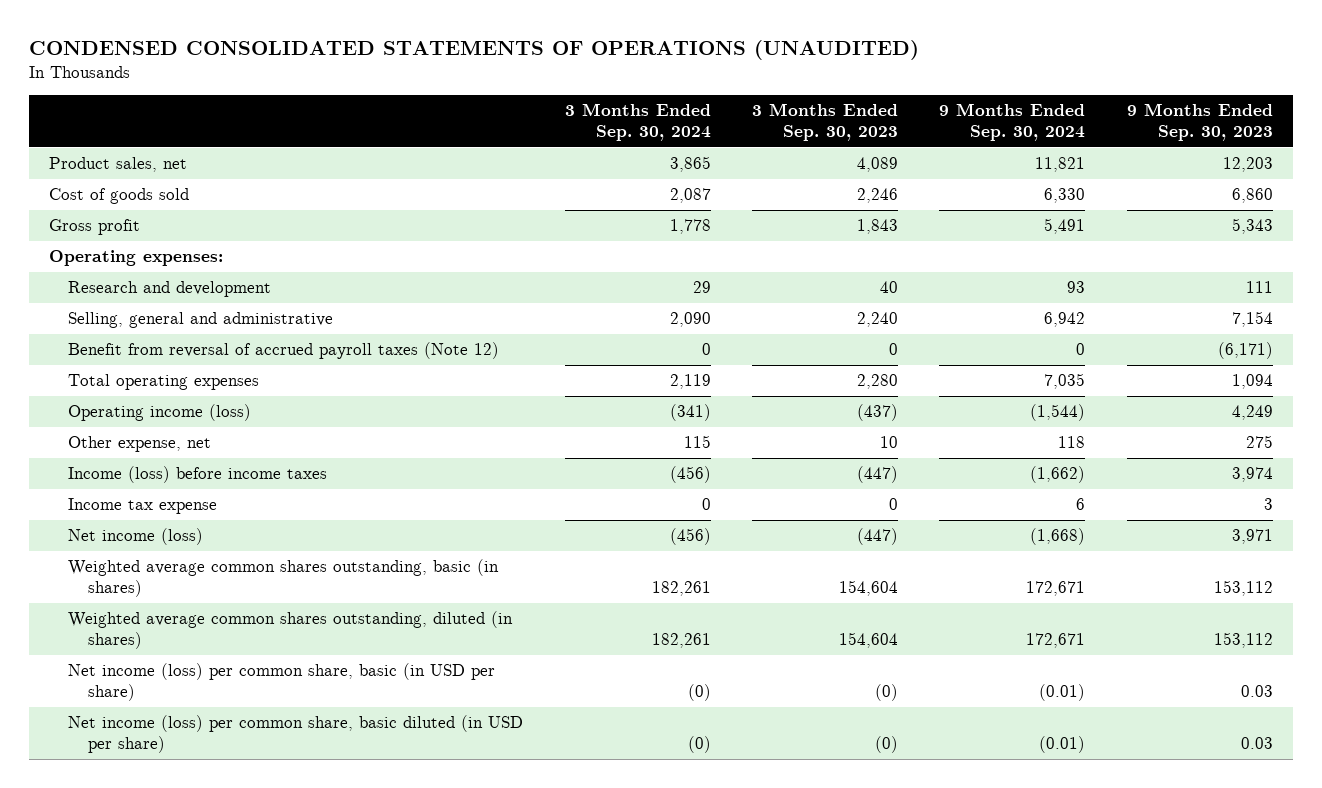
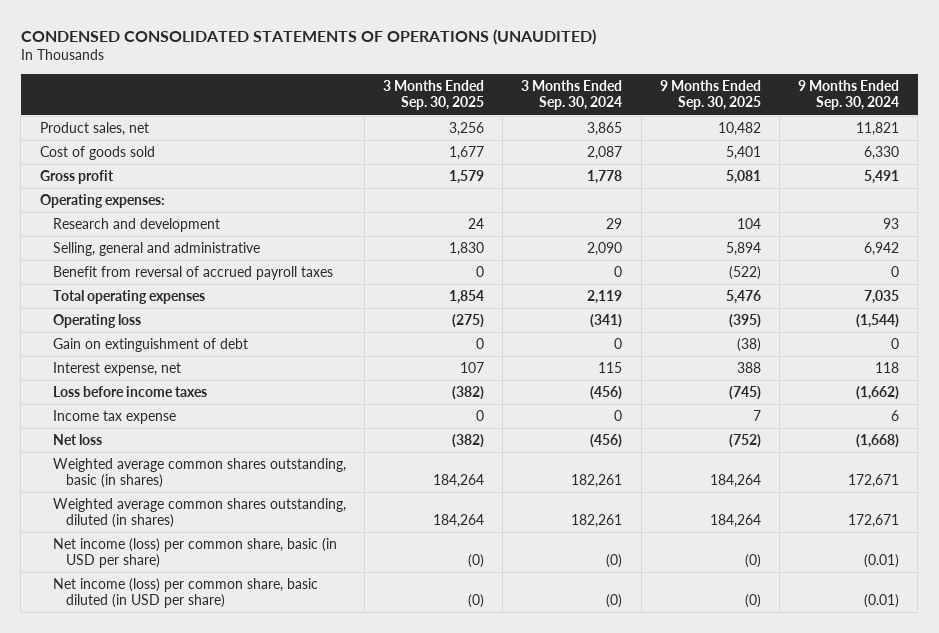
- | 3 Months Ended Sep. 30, 2024 | 3 Months Ended Sep. 30, 2023 | 9 Months Ended Sep. 30, 2024 | 9 Months Ended Sep. 30, 2023
+ | 3 Months Ended Sep. 30, 2025 | 3 Months Ended Sep. 30, 2024 | 9 Months Ended Sep. 30, 2025 | 9 Months Ended Sep. 30, 2024
- Benefit from reversal of accrued payroll taxes (Note 12) | 0 | 0 | 0 | (6,171)
+ Benefit from reversal of accrued payroll taxes | 0 | 0 | (522) | 0
- Operating income (loss) | (341) | (437) | (1,544) | 4,249
- Other expense, net | 115 | 10 | 118 | 275
- Income (loss) before income taxes | (456) | (447) | (1,662) | 3,974
+ Operating loss | (275) | (341) | (395) | (1,544)
+ Gain on extinguishment of debt | 0 | 0 | (38) | 0
+ Interest expense, net | 107 | 115 | 388 | 118
+ Loss before income taxes | (382) | (456) | (745) | (1,662)
- Net income (loss) | (456) | (447) | (1,668) | 3,971
+ Net loss | (382) | (456) | (752) | (1,668)

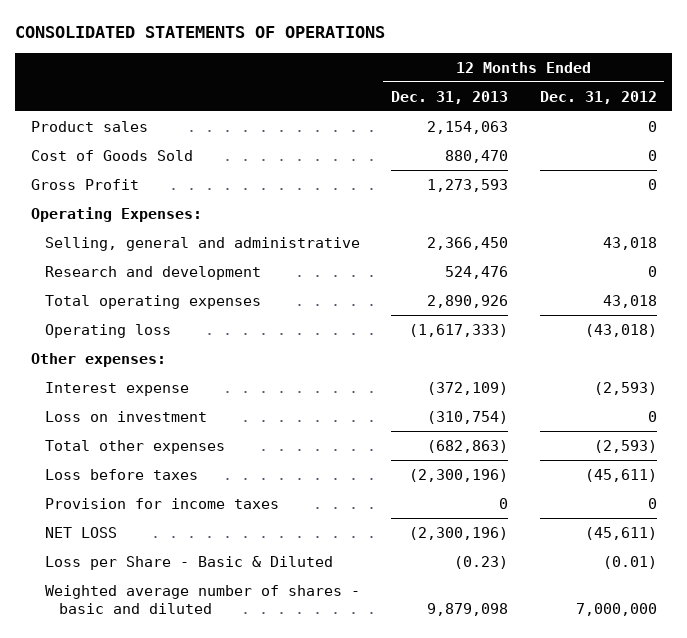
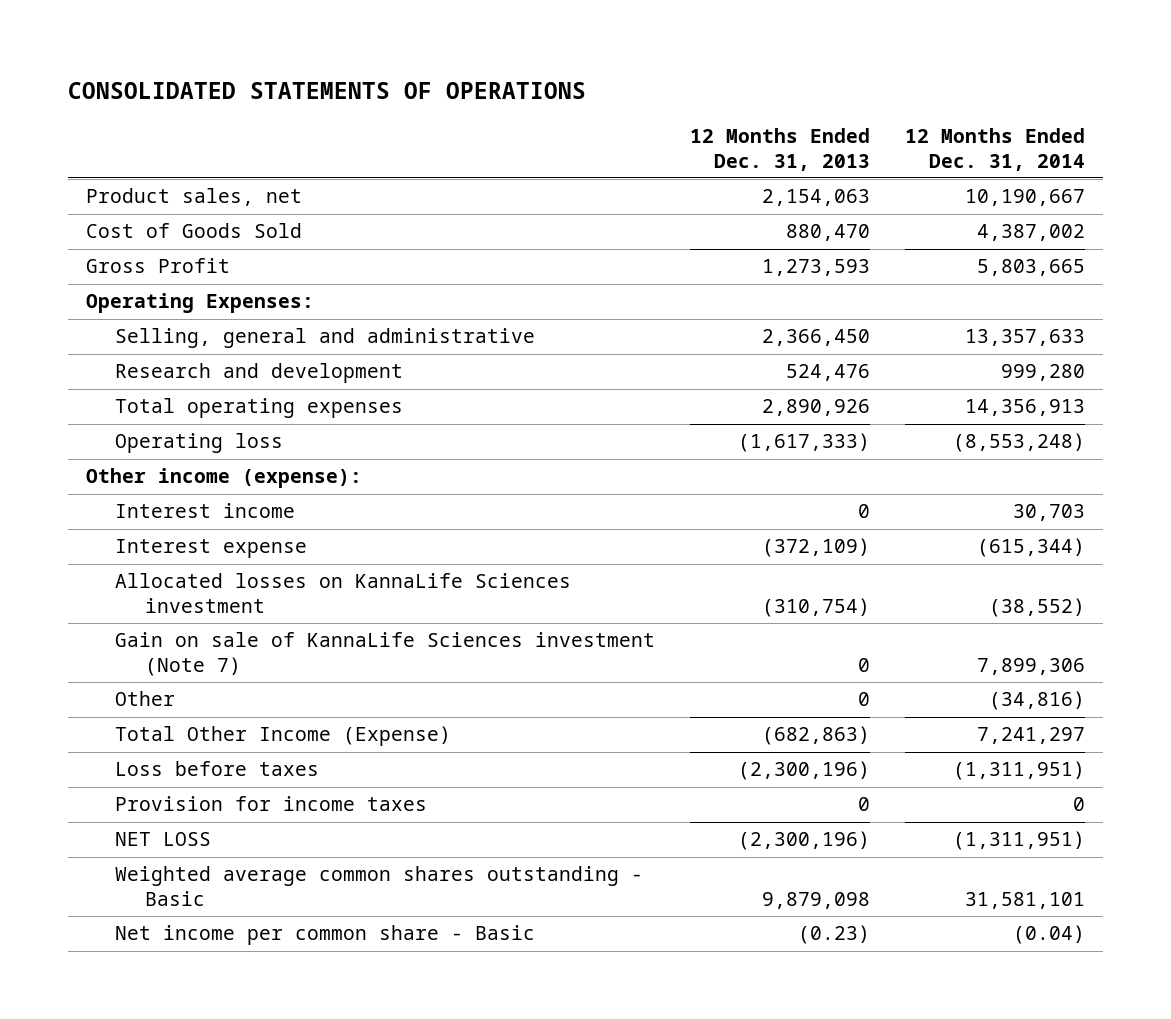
- | 12 Months Ended Dec. 31, 2013 | 12 Months Ended Dec. 31, 2012
+ | 12 Months Ended Dec. 31, 2013 | 12 Months Ended Dec. 31, 2014
- Product sales | 2,154,063 | 0
+ Product sales, net | 2,154,063 | 10,190,667
- Other expenses:
+ Other income (expense):
+ Interest income | 0 | 30,703
- Loss on investment | (310,754) | 0
- Total other expenses | (682,863) | (2,593)
+ Allocated losses on KannaLife Sciences investment | (310,754) | (38,552)
+ Gain on sale of KannaLife Sciences investment (Note 7) | 0 | 7,899,306
+ Other | 0 | (34,816)
+ Total Other Income (Expense) | (682,863) | 7,241,297
- Loss per Share - Basic & Diluted | (0.23) | (0.01)
- Weighted average number of shares - basic and diluted | 9,879,098 | 7,000,000
+ Weighted average common shares outstanding - Basic | 9,879,098 | 31,581,101
+ Net income per common share - Basic | (0.23) | (0.04)

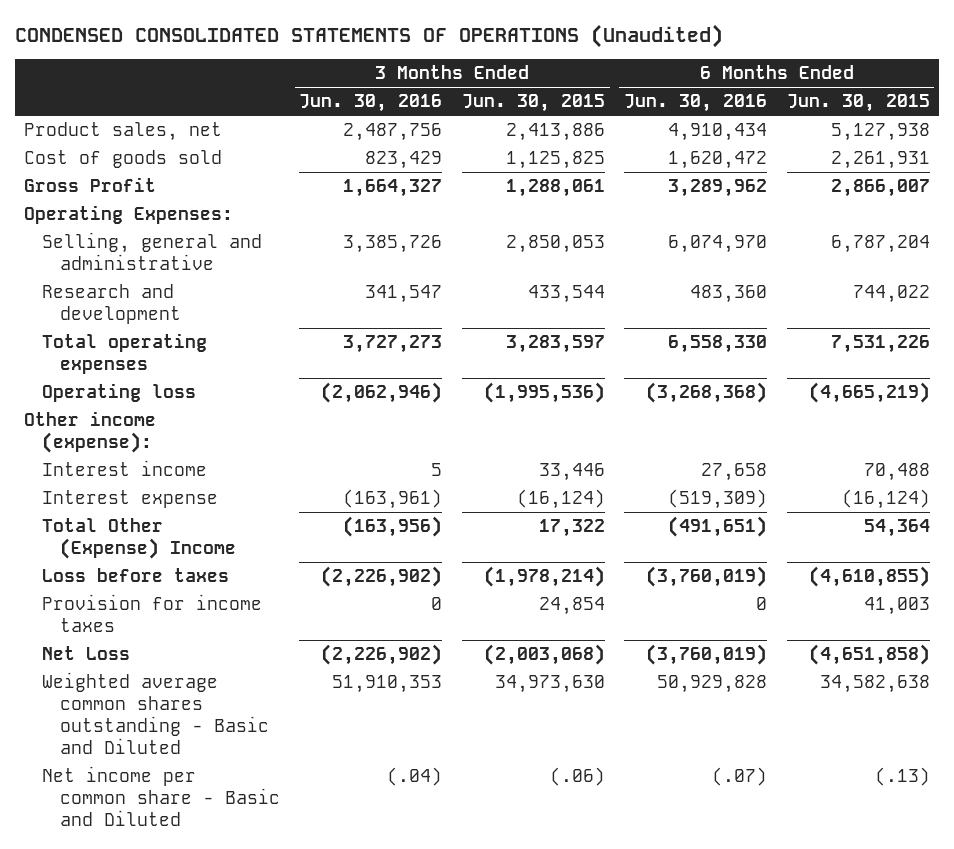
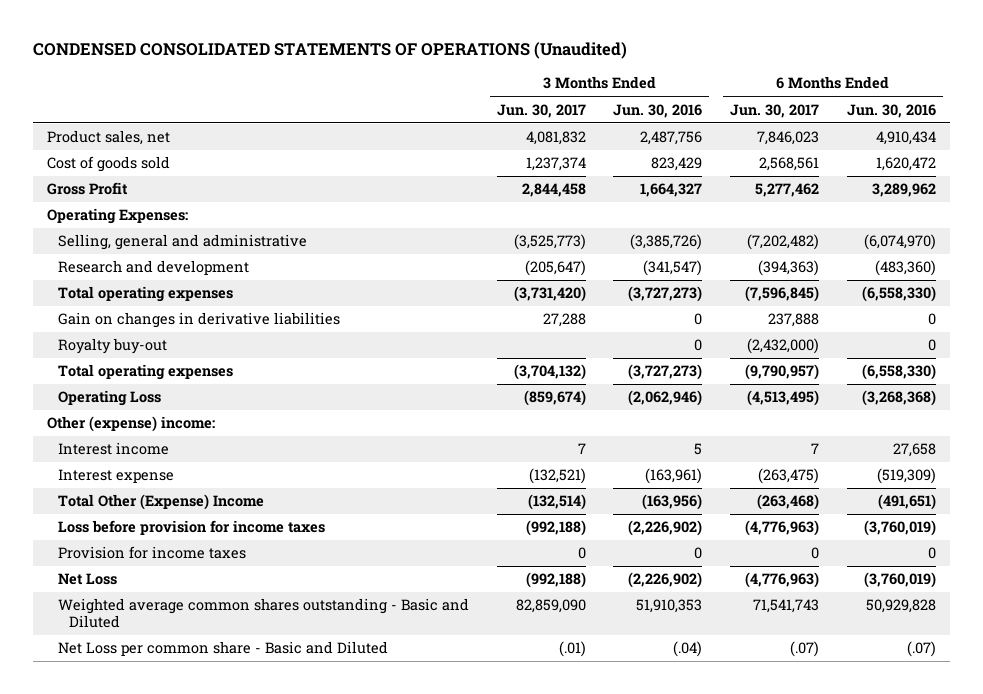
- | 3 Months Ended Jun. 30, 2016 | 3 Months Ended Jun. 30, 2015 | 6 Months Ended Jun. 30, 2016 | 6 Months Ended Jun. 30, 2015
+ | 3 Months Ended Jun. 30, 2017 | 3 Months Ended Jun. 30, 2016 | 6 Months Ended Jun. 30, 2017 | 6 Months Ended Jun. 30, 2016
- Selling, general and administrative | 3,385,726 | 2,850,053 | 6,074,970 | 6,787,204
- Research and development | 341,547 | 433,544 | 483,360 | 744,022
- Total operating expenses | 3,727,273 | 3,283,597 | 6,558,330 | 7,531,226
- Operating loss | (2,062,946) | (1,995,536) | (3,268,368) | (4,665,219)
- Other income (expense):
+ Selling, general and administrative | (3,525,773) | (3,385,726) | (7,202,482) | (6,074,970)
+ Research and development | (205,647) | (341,547) | (394,363) | (483,360)
+ Total operating expenses | (3,731,420) | (3,727,273) | (7,596,845) | (6,558,330)
+ Gain on changes in derivative liabilities | 27,288 | 0 | 237,888 | 0
+ Royalty buy-out | | 0 | (2,432,000) | 0
+ Total operating expenses | (3,704,132) | (3,727,273) | (9,790,957) | (6,558,330)
+ Operating Loss | (859,674) | (2,062,946) | (4,513,495) | (3,268,368)
+ Other (expense) income:
- Loss before taxes | (2,226,902) | (1,978,214) | (3,760,019) | (4,610,855)
+ Loss before provision for income taxes | (992,188) | (2,226,902) | (4,776,963) | (3,760,019)
- Net income per common share - Basic and Diluted | (.04) | (.06) | (.07) | (.13)
+ Net Loss per common share - Basic and Diluted | (.01) | (.04) | (.07) | (.07)

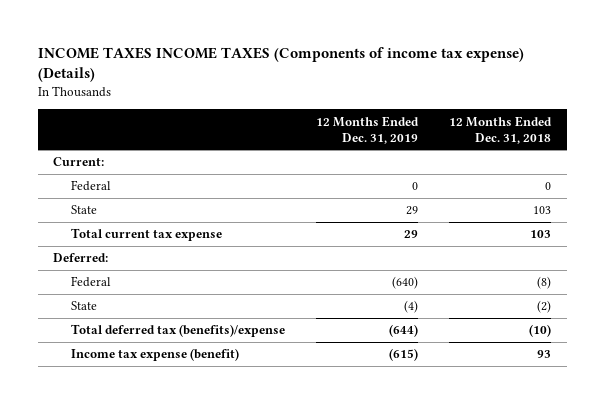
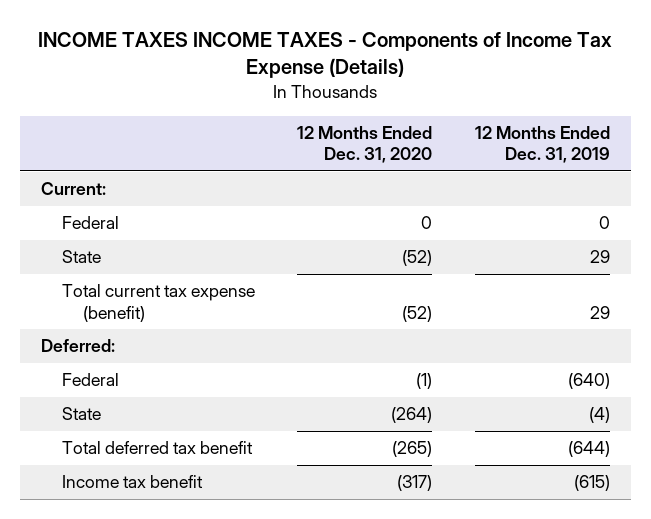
- INCOME TAXES INCOME TAXES (Components of income tax expense) (Details)
+ INCOME TAXES INCOME TAXES - Components of Income Tax Expense (Details)
- | 12 Months Ended Dec. 31, 2019 | 12 Months Ended Dec. 31, 2018
+ | 12 Months Ended Dec. 31, 2020 | 12 Months Ended Dec. 31, 2019
- Total current tax expense | 29 | 103
+ Total current tax expense (benefit) | (52) | 29
- Total deferred tax (benefits)/expense | (644) | (10)
- Income tax expense (benefit) | (615) | 93
+ Total deferred tax benefit | (265) | (644)
+ Income tax benefit | (317) | (615)

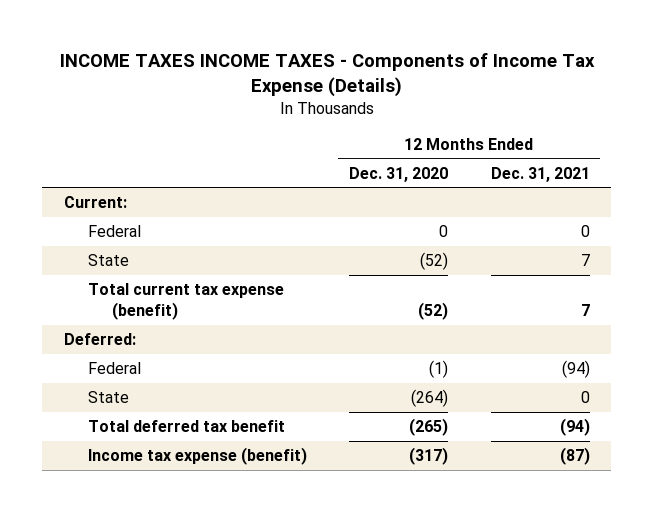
- | 12 Months Ended Dec. 31, 2020 | 12 Months Ended Dec. 31, 2019
+ | 12 Months Ended Dec. 31, 2020 | 12 Months Ended Dec. 31, 2021
- Income tax benefit | (317) | (615)
+ Income tax expense (benefit) | (317) | (87)

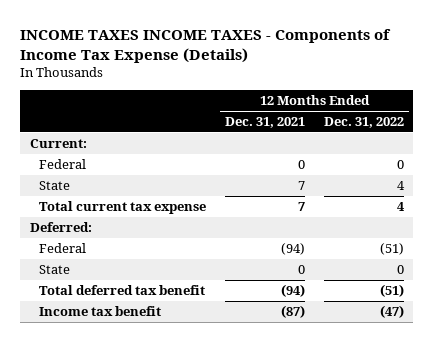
- | 12 Months Ended Dec. 31, 2020 | 12 Months Ended Dec. 31, 2021
+ | 12 Months Ended Dec. 31, 2021 | 12 Months Ended Dec. 31, 2022
- Total current tax expense (benefit) | (52) | 7
+ Total current tax expense | 7 | 4
- Income tax expense (benefit) | (317) | (87)
+ Income tax benefit | (87) | (47)

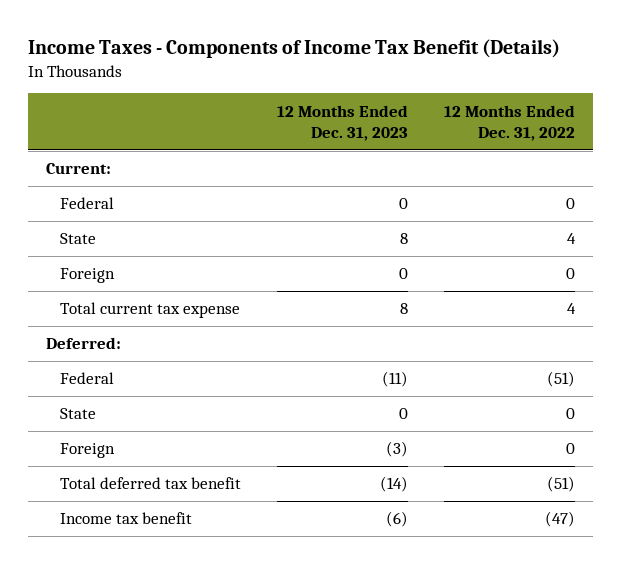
- INCOME TAXES INCOME TAXES - Components of Income Tax Expense (Details)
+ Income Taxes - Components of Income Tax Benefit (Details)
- | 12 Months Ended Dec. 31, 2021 | 12 Months Ended Dec. 31, 2022
+ | 12 Months Ended Dec. 31, 2023 | 12 Months Ended Dec. 31, 2022
+ Foreign | 0 | 0
+ Foreign | (3) | 0

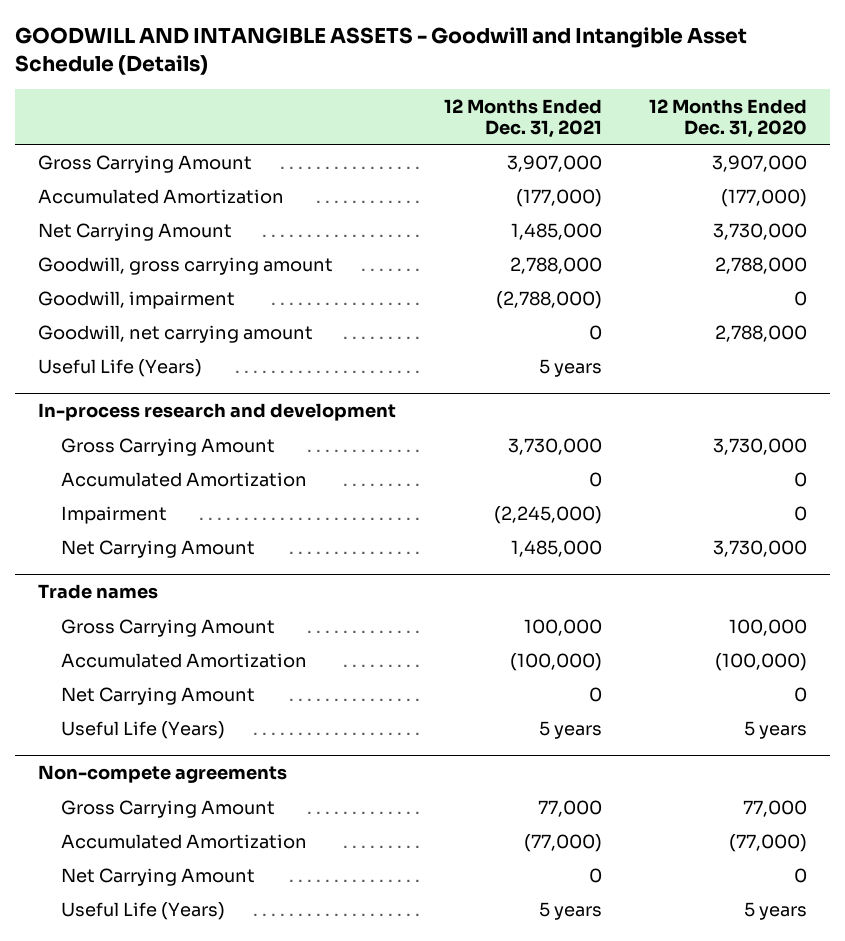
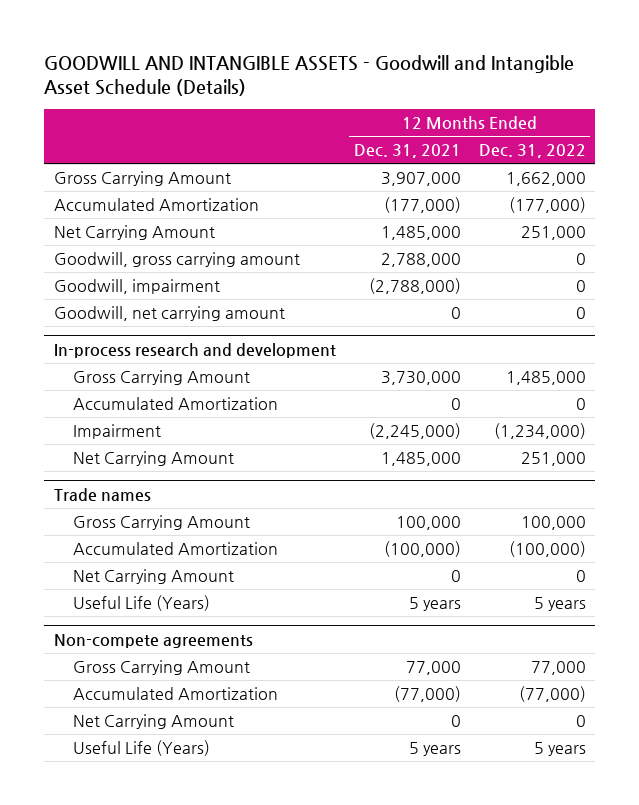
- | 12 Months Ended Dec. 31, 2021 | 12 Months Ended Dec. 31, 2020
+ | 12 Months Ended Dec. 31, 2021 | 12 Months Ended Dec. 31, 2022
- Useful Life (Years) | 5 years |

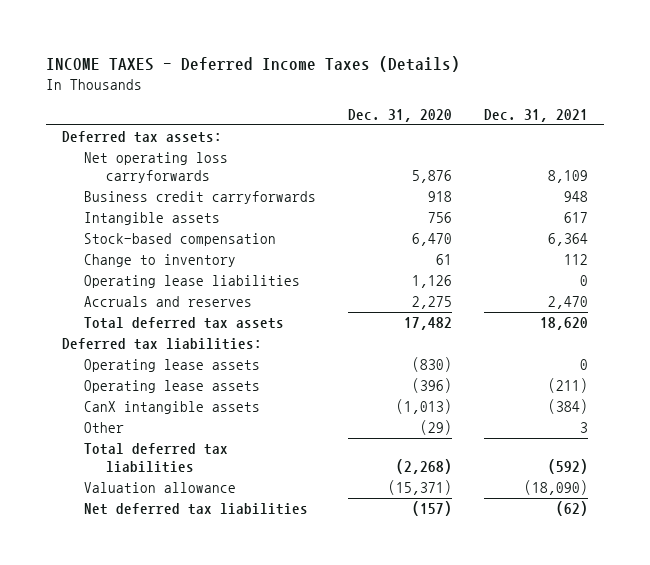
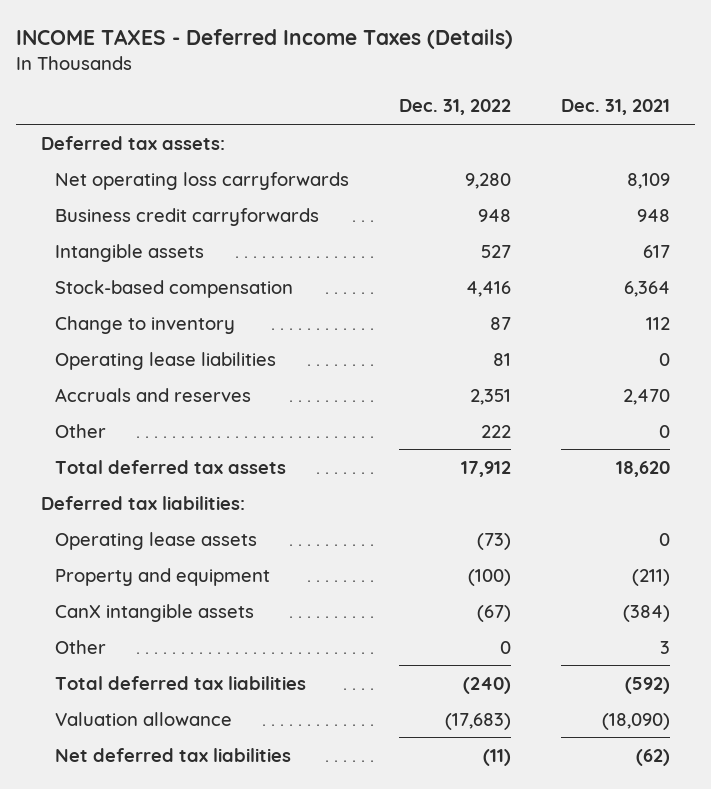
- | Dec. 31, 2020 | Dec. 31, 2021
+ | Dec. 31, 2022 | Dec. 31, 2021
+ Other | 222 | 0
- Operating lease assets | (396) | (211)
+ Property and equipment | (100) | (211)

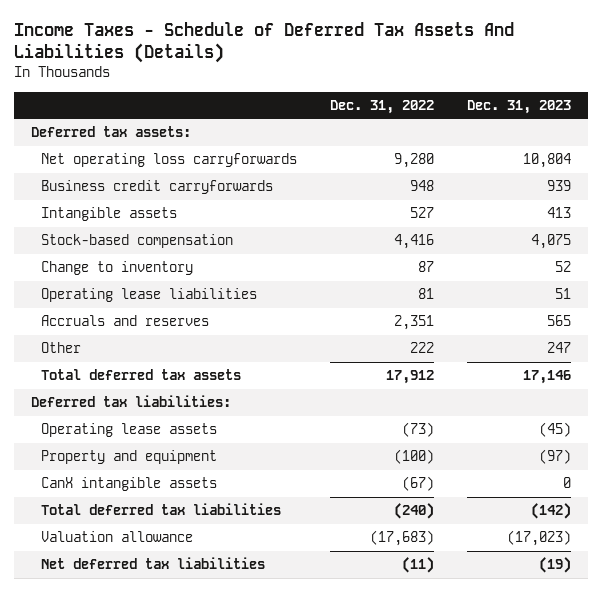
- INCOME TAXES - Deferred Income Taxes (Details)
+ Income Taxes - Schedule of Deferred Tax Assets And Liabilities (Details)
- | Dec. 31, 2022 | Dec. 31, 2021
+ | Dec. 31, 2022 | Dec. 31, 2023
- Other | 0 | 3

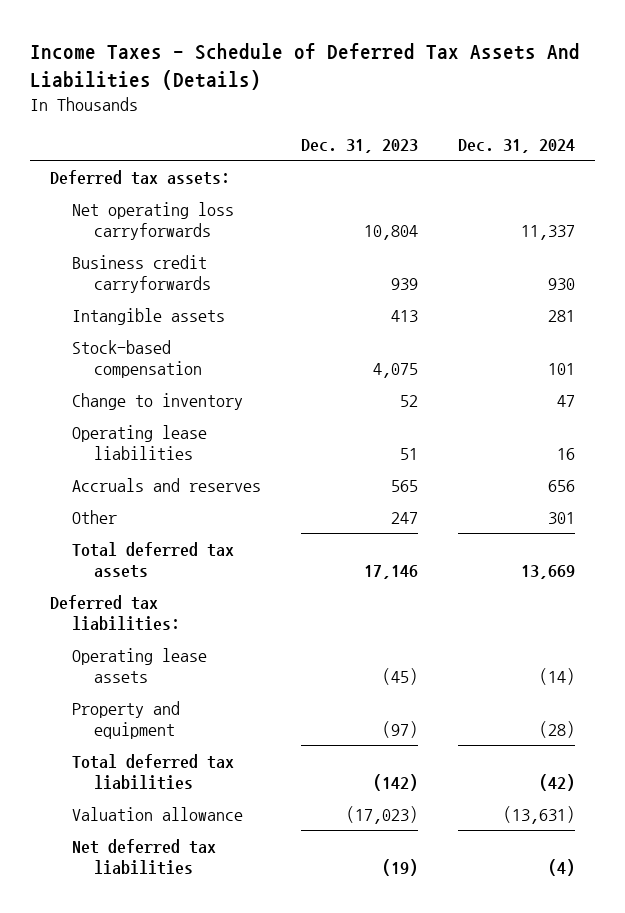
- | Dec. 31, 2022 | Dec. 31, 2023
+ | Dec. 31, 2023 | Dec. 31, 2024
- CanX intangible assets | (67) | 0

